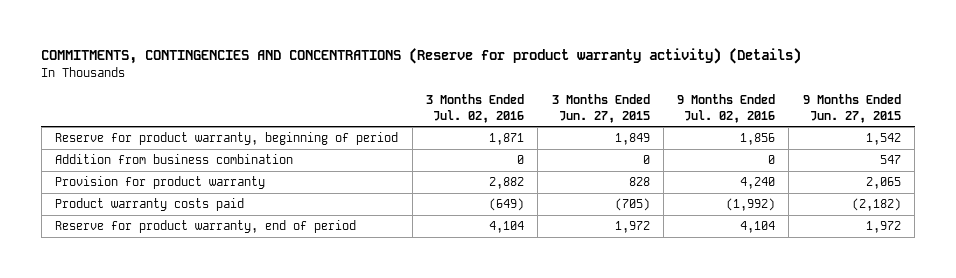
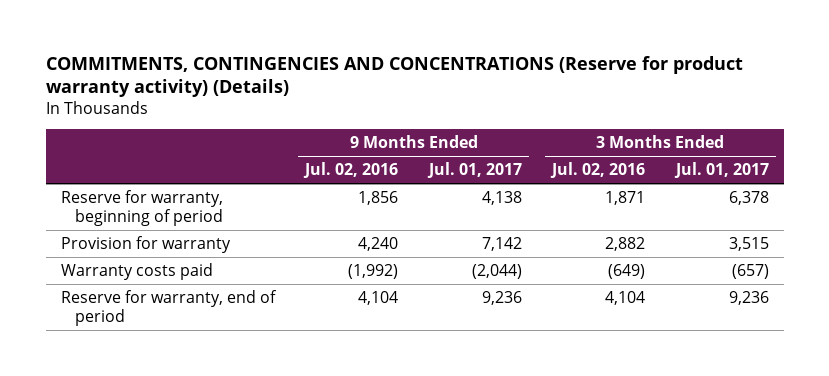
- | 3 Months Ended Jul. 02, 2016 | 3 Months Ended Jun. 27, 2015 | 9 Months Ended Jul. 02, 2016 | 9 Months Ended Jun. 27, 2015
+ | 9 Months Ended Jul. 02, 2016 | 9 Months Ended Jul. 01, 2017 | 3 Months Ended Jul. 02, 2016 | 3 Months Ended Jul. 01, 2017
- Reserve for product warranty, beginning of period | 1,871 | 1,849 | 1,856 | 1,542
- Addition from business combination | 0 | 0 | 0 | 547
- Provision for product warranty | 2,882 | 828 | 4,240 | 2,065
- Product warranty costs paid | (649) | (705) | (1,992) | (2,182)
- Reserve for product warranty, end of period | 4,104 | 1,972 | 4,104 | 1,972
+ Reserve for warranty, beginning of period | 1,856 | 4,138 | 1,871 | 6,378
+ Provision for warranty | 4,240 | 7,142 | 2,882 | 3,515
+ Warranty costs paid | (1,992) | (2,044) | (649) | (657)
+ Reserve for warranty, end of period | 4,104 | 9,236 | 4,104 | 9,236

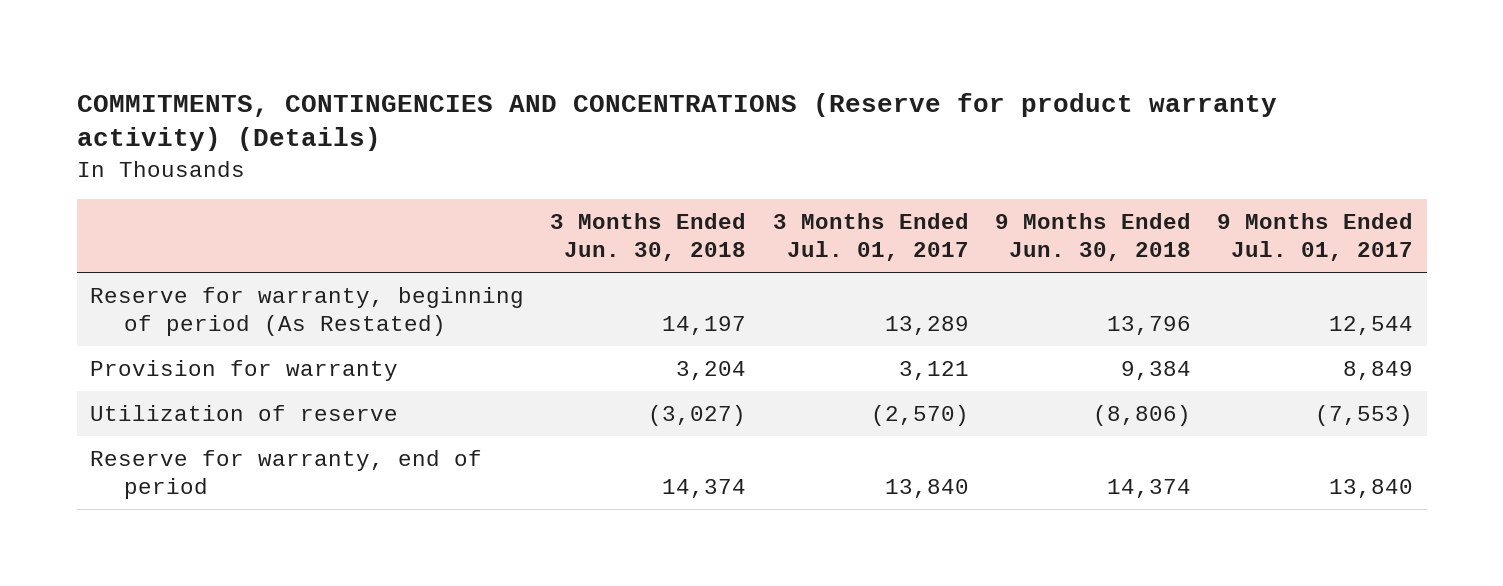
- | 9 Months Ended Jul. 02, 2016 | 9 Months Ended Jul. 01, 2017 | 3 Months Ended Jul. 02, 2016 | 3 Months Ended Jul. 01, 2017
+ | 3 Months Ended Jun. 30, 2018 | 3 Months Ended Jul. 01, 2017 | 9 Months Ended Jun. 30, 2018 | 9 Months Ended Jul. 01, 2017
- Reserve for warranty, beginning of period | 1,856 | 4,138 | 1,871 | 6,378
- Provision for warranty | 4,240 | 7,142 | 2,882 | 3,515
- Warranty costs paid | (1,992) | (2,044) | (649) | (657)
- Reserve for warranty, end of period | 4,104 | 9,236 | 4,104 | 9,236
+ Reserve for warranty, beginning of period (As Restated) | 14,197 | 13,289 | 13,796 | 12,544
+ Provision for warranty | 3,204 | 3,121 | 9,384 | 8,849
+ Utilization of reserve | (3,027) | (2,570) | (8,806) | (7,553)
+ Reserve for warranty, end of period | 14,374 | 13,840 | 14,374 | 13,840

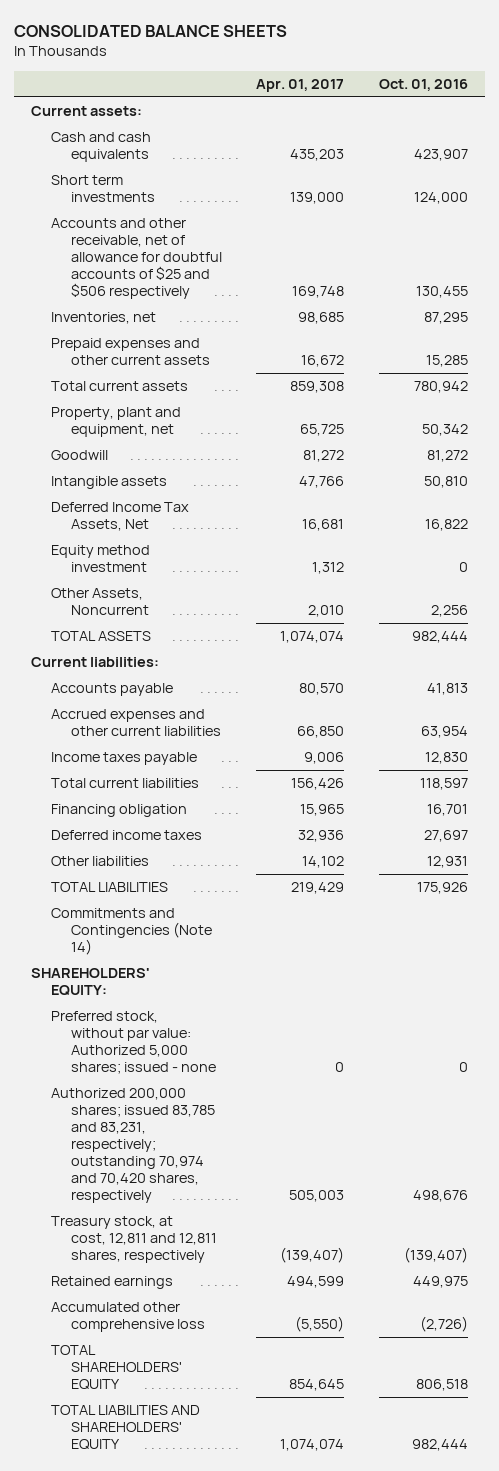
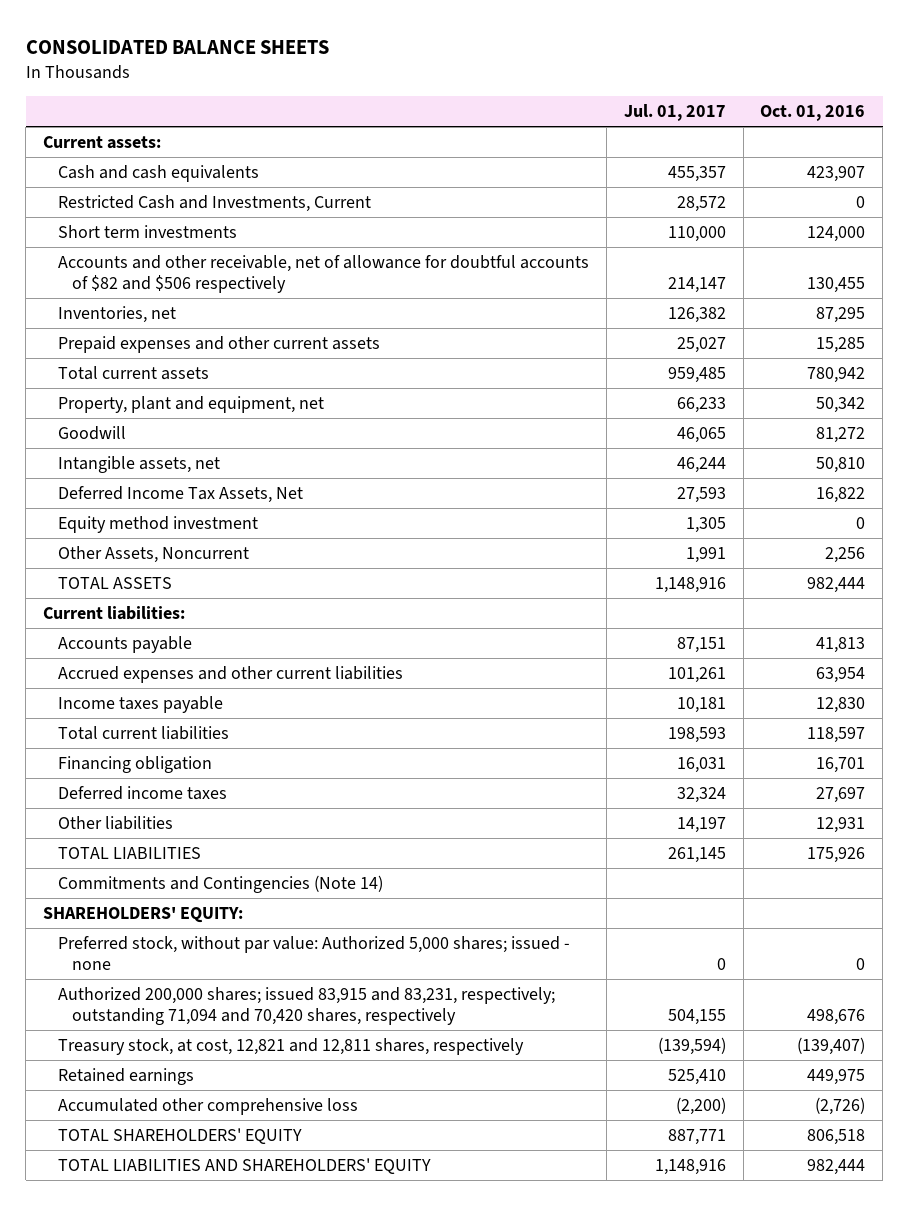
- | Apr. 01, 2017 | Oct. 01, 2016
+ | Jul. 01, 2017 | Oct. 01, 2016
+ Restricted Cash and Investments, Current | 28,572 | 0
- Accounts and other receivable, net of allowance for doubtful accounts of $25 and $506 respectively | 169,748 | 130,455
+ Accounts and other receivable, net of allowance for doubtful accounts of $82 and $506 respectively | 214,147 | 130,455
- Intangible assets | 47,766 | 50,810
+ Intangible assets, net | 46,244 | 50,810
- Authorized 200,000 shares; issued 83,785 and 83,231, respectively; outstanding 70,974 and 70,420 shares, respectively | 505,003 | 498,676
- Treasury stock, at cost, 12,811 and 12,811 shares, respectively | (139,407) | (139,407)
+ Authorized 200,000 shares; issued 83,915 and 83,231, respectively; outstanding 71,094 and 70,420 shares, respectively | 504,155 | 498,676
+ Treasury stock, at cost, 12,821 and 12,811 shares, respectively | (139,594) | (139,407)

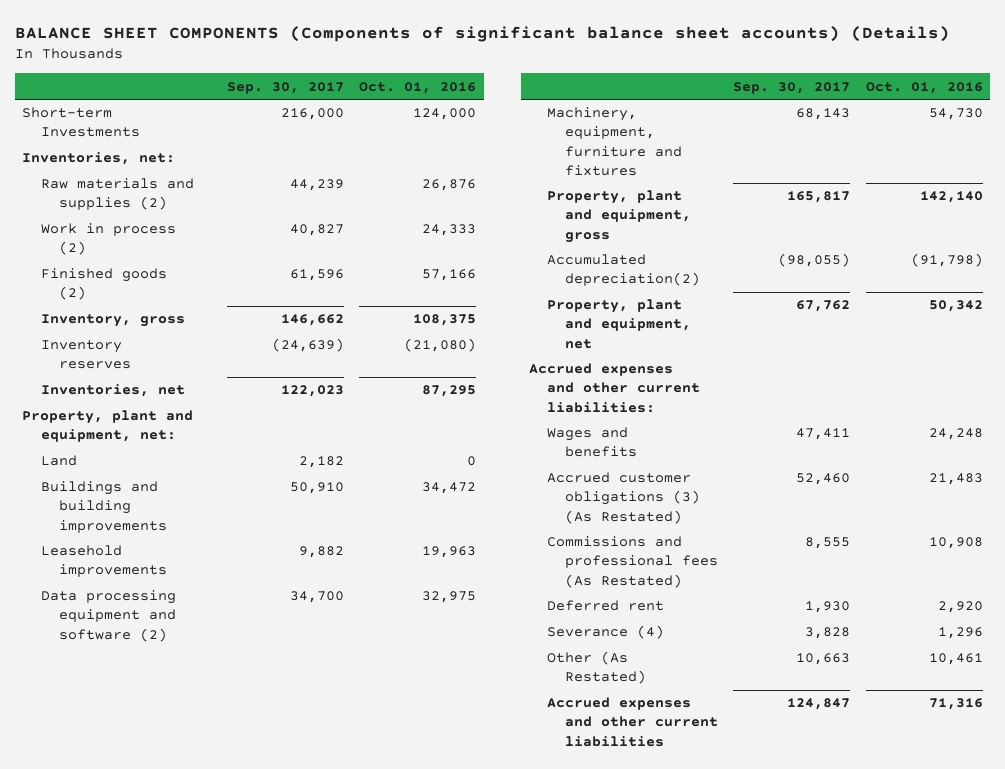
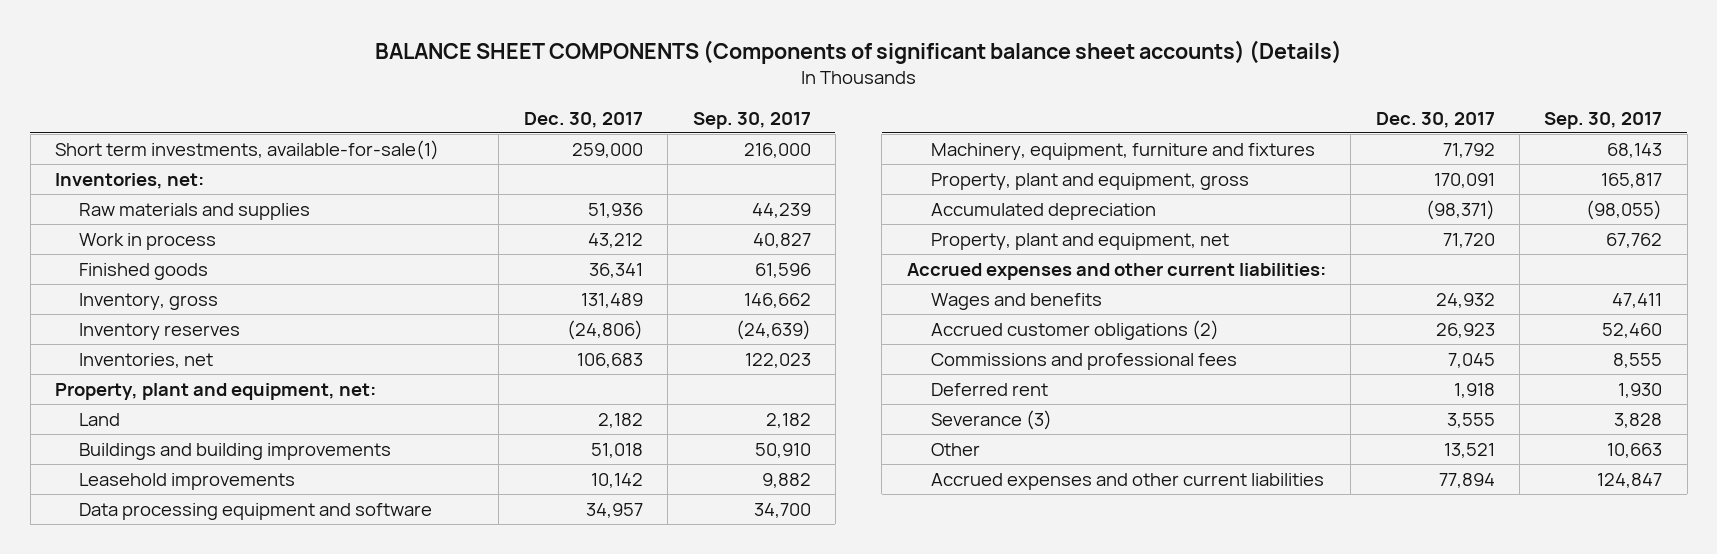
- | Sep. 30, 2017 | Oct. 01, 2016
+ | Dec. 30, 2017 | Sep. 30, 2017
- Short-term Investments | 216,000 | 124,000
+ Short term investments, available-for-sale(1) | 259,000 | 216,000
- Raw materials and supplies (2) | 44,239 | 26,876
- Work in process (2) | 40,827 | 24,333
- Finished goods (2) | 61,596 | 57,166
+ Raw materials and supplies | 51,936 | 44,239
+ Work in process | 43,212 | 40,827
+ Finished goods | 36,341 | 61,596
- Data processing equipment and software (2) | 34,700 | 32,975
+ Data processing equipment and software | 34,957 | 34,700
- Accumulated depreciation(2) | (98,055) | (91,798)
+ Accumulated depreciation | (98,371) | (98,055)
- Accrued customer obligations (3) (As Restated) | 52,460 | 21,483
- Commissions and professional fees (As Restated) | 8,555 | 10,908
+ Accrued customer obligations (2) | 26,923 | 52,460
+ Commissions and professional fees | 7,045 | 8,555
- Severance (4) | 3,828 | 1,296
- Other (As Restated) | 10,663 | 10,461
+ Severance (3) | 3,555 | 3,828
+ Other | 13,521 | 10,663

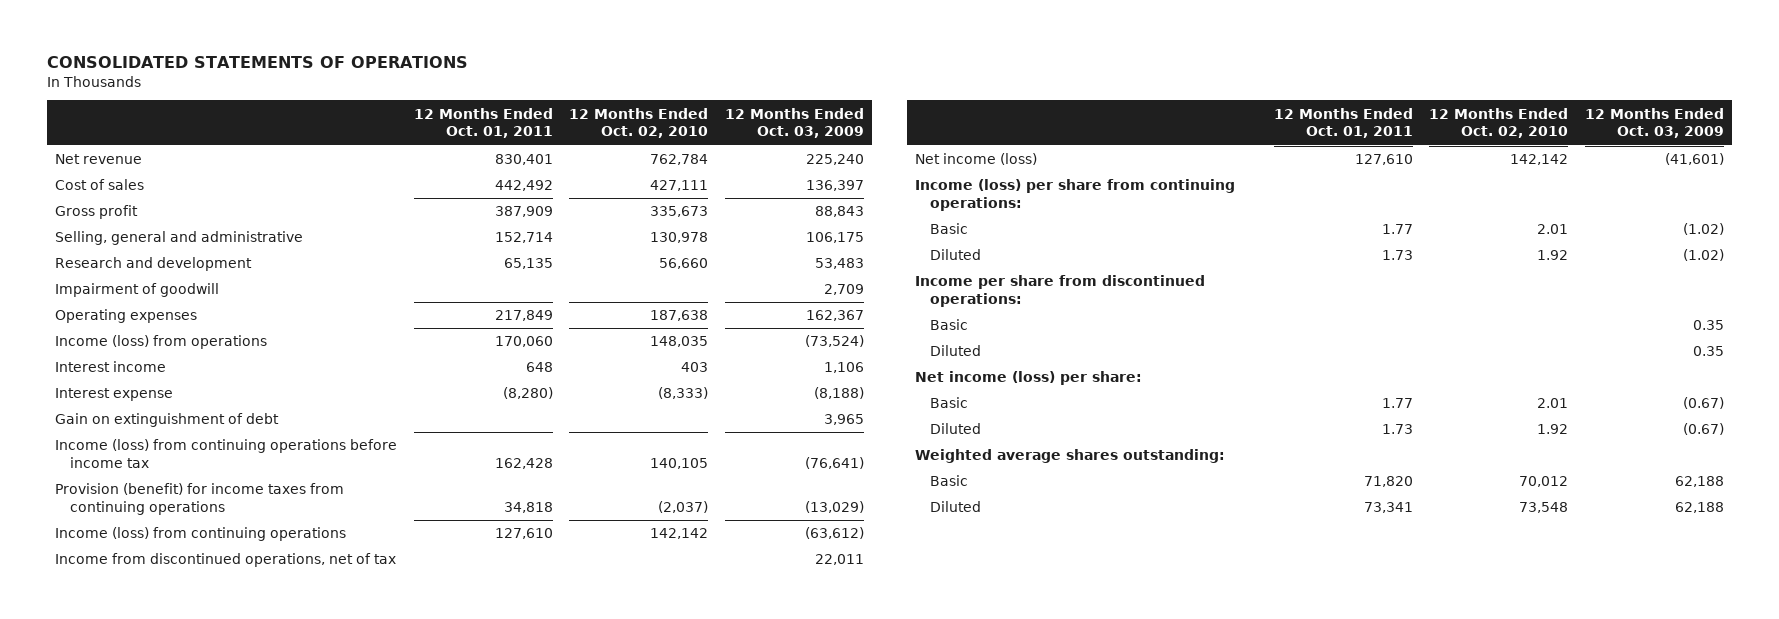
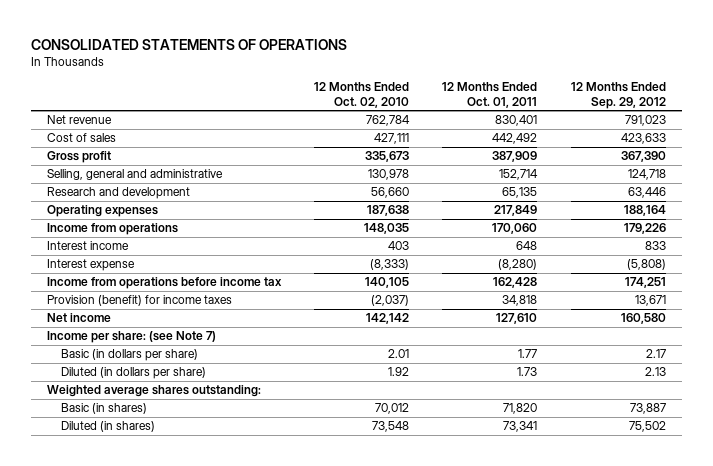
- | 12 Months Ended Oct. 01, 2011 | 12 Months Ended Oct. 02, 2010 | 12 Months Ended Oct. 03, 2009
+ | 12 Months Ended Oct. 02, 2010 | 12 Months Ended Oct. 01, 2011 | 12 Months Ended Sep. 29, 2012
- Impairment of goodwill | | | 2,709
- Income (loss) from operations | 170,060 | 148,035 | (73,524)
+ Income from operations | 148,035 | 170,060 | 179,226
- Gain on extinguishment of debt | | | 3,965
- Income (loss) from continuing operations before income tax | 162,428 | 140,105 | (76,641)
- Provision (benefit) for income taxes from continuing operations | 34,818 | (2,037) | (13,029)
- Income (loss) from continuing operations | 127,610 | 142,142 | (63,612)
- Income from discontinued operations, net of tax | | | 22,011
- Net income (loss) | 127,610 | 142,142 | (41,601)
- Income (loss) per share from continuing operations:
- Basic | 1.77 | 2.01 | (1.02)
- Diluted | 1.73 | 1.92 | (1.02)
- Income per share from discontinued operations:
- Basic | | | 0.35
- Diluted | | | 0.35
- Net income (loss) per share:
- Basic | 1.77 | 2.01 | (0.67)
- Diluted | 1.73 | 1.92 | (0.67)
+ Income from operations before income tax | 140,105 | 162,428 | 174,251
+ Provision (benefit) for income taxes | (2,037) | 34,818 | 13,671
+ Net income | 142,142 | 127,610 | 160,580
+ Income per share: (see Note 7)
+ Basic (in dollars per share) | 2.01 | 1.77 | 2.17
+ Diluted (in dollars per share) | 1.92 | 1.73 | 2.13
- Basic | 71,820 | 70,012 | 62,188
- Diluted | 73,341 | 73,548 | 62,188
+ Basic (in shares) | 70,012 | 71,820 | 73,887
+ Diluted (in shares) | 73,548 | 73,341 | 75,502

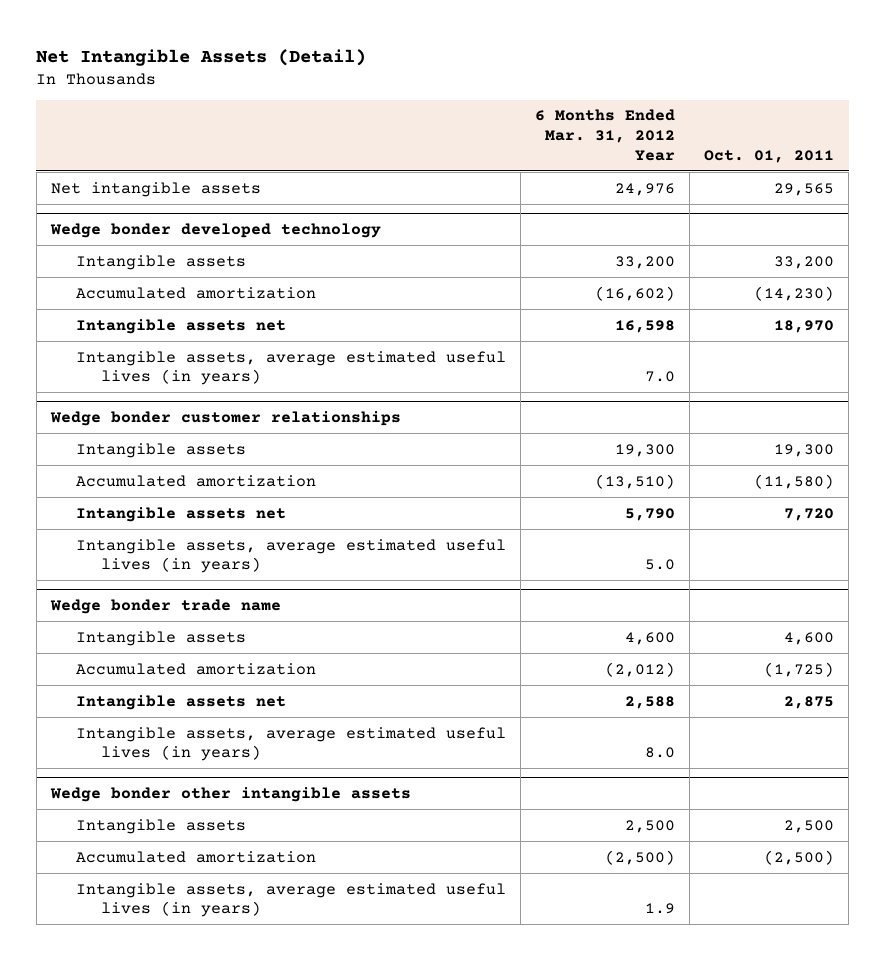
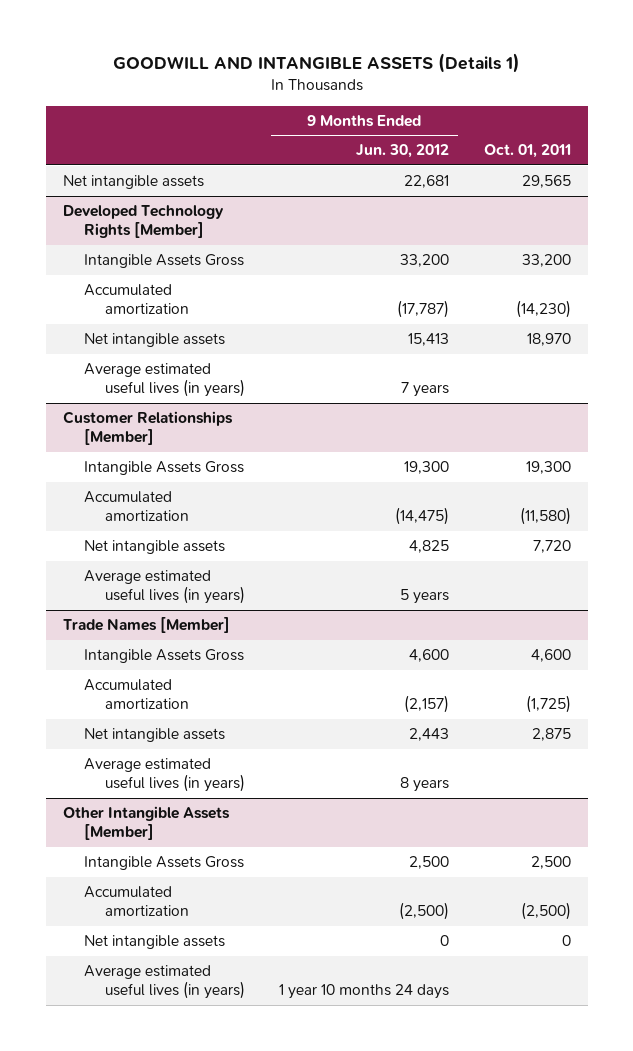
- Net Intangible Assets (Detail)
+ GOODWILL AND INTANGIBLE ASSETS (Details 1)
- | 6 Months Ended Mar. 31, 2012 Year | Oct. 01, 2011
+ | 9 Months Ended Jun. 30, 2012 | Oct. 01, 2011
- Wedge bonder developed technology
- Intangible assets | 33,200 | 33,200
+ Developed Technology Rights [Member]
+ Intangible Assets Gross | 33,200 | 33,200
- Intangible assets net | 16,598 | 18,970
- Intangible assets, average estimated useful lives (in years) | 7.0 |
- Wedge bonder customer relationships
- Intangible assets | 19,300 | 19,300
+ Net intangible assets | 15,413 | 18,970
+ Average estimated useful lives (in years) | 7 years |
+ Customer Relationships [Member]
+ Intangible Assets Gross | 19,300 | 19,300
- Intangible assets net | 5,790 | 7,720
- Intangible assets, average estimated useful lives (in years) | 5.0 |
- Wedge bonder trade name
- Intangible assets | 4,600 | 4,600
+ Net intangible assets | 4,825 | 7,720
+ Average estimated useful lives (in years) | 5 years |
+ Trade Names [Member]
+ Intangible Assets Gross | 4,600 | 4,600
- Intangible assets net | 2,588 | 2,875
- Intangible assets, average estimated useful lives (in years) | 8.0 |
- Wedge bonder other intangible assets
- Intangible assets | 2,500 | 2,500
+ Net intangible assets | 2,443 | 2,875
+ Average estimated useful lives (in years) | 8 years |
+ Other Intangible Assets [Member]
+ Intangible Assets Gross | 2,500 | 2,500
- Intangible assets, average estimated useful lives (in years) | 1.9 |
+ Net intangible assets | 0 | 0
+ Average estimated useful lives (in years) | 1 year 10 months 24 days |

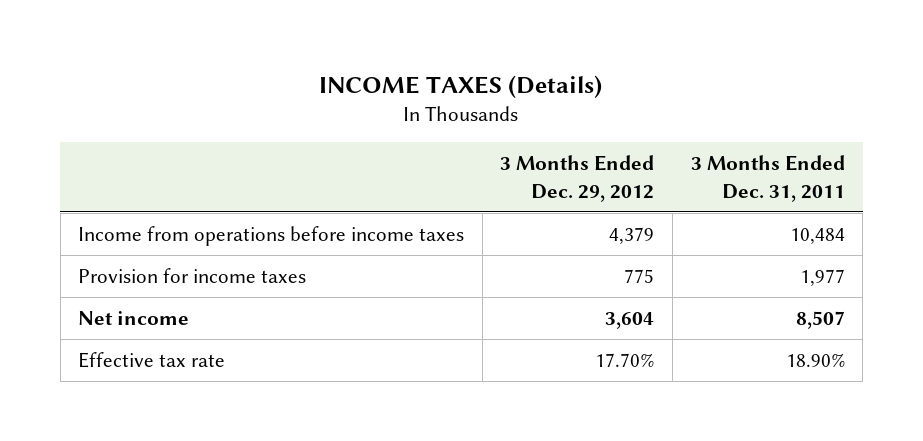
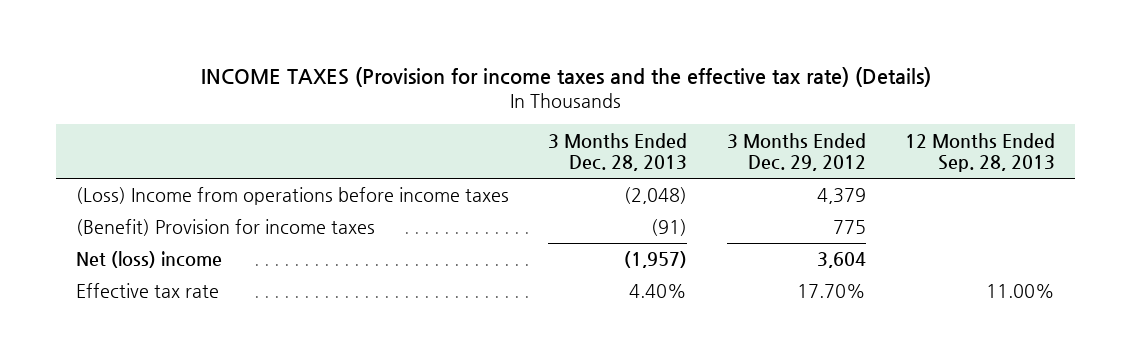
- INCOME TAXES (Details)
+ INCOME TAXES (Provision for income taxes and the effective tax rate) (Details)
- | 3 Months Ended Dec. 29, 2012 | 3 Months Ended Dec. 31, 2011
+ | 3 Months Ended Dec. 28, 2013 | 3 Months Ended Dec. 29, 2012 | 12 Months Ended Sep. 28, 2013
- Income from operations before income taxes | 4,379 | 10,484
- Provision for income taxes | 775 | 1,977
- Net income | 3,604 | 8,507
+ (Loss) Income from operations before income taxes | (2,048) | 4,379 |
+ (Benefit) Provision for income taxes | (91) | 775 |
+ Net (loss) income | (1,957) | 3,604 |

